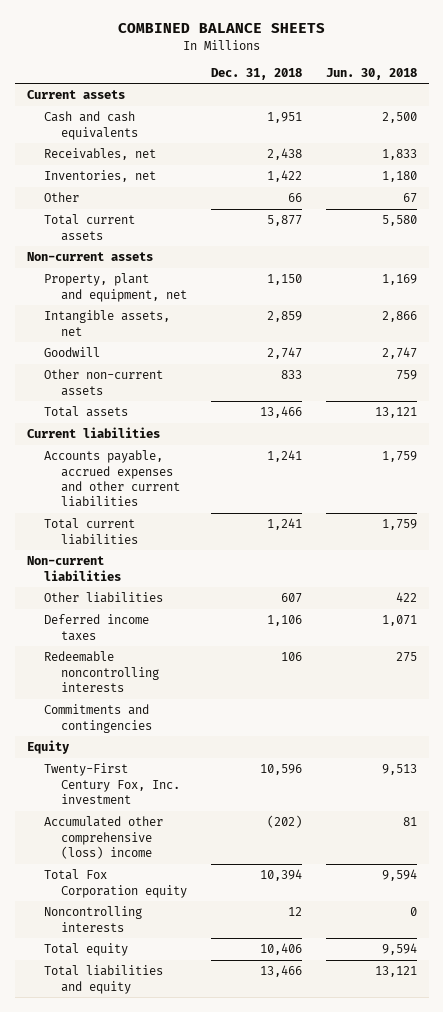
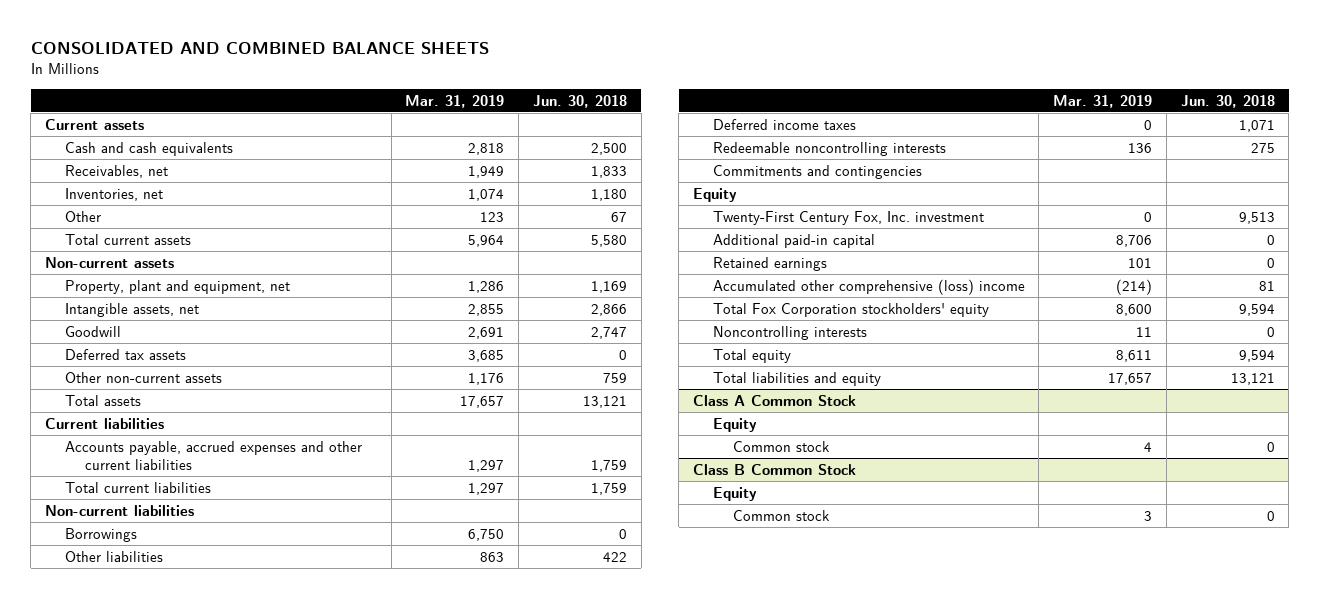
- COMBINED BALANCE SHEETS
+ CONSOLIDATED AND COMBINED BALANCE SHEETS
- | Dec. 31, 2018 | Jun. 30, 2018
+ | Mar. 31, 2019 | Jun. 30, 2018
+ Deferred tax assets | 3,685 | 0
+ Borrowings | 6,750 | 0
+ Additional paid-in capital | 8,706 | 0
+ Retained earnings | 101 | 0
- Total Fox Corporation equity | 10,394 | 9,594
+ Total Fox Corporation stockholders' equity | 8,600 | 9,594
+ Class A Common Stock
+ Equity
+ Common stock | 4 | 0
+ Class B Common Stock
+ Equity
+ Common stock | 3 | 0

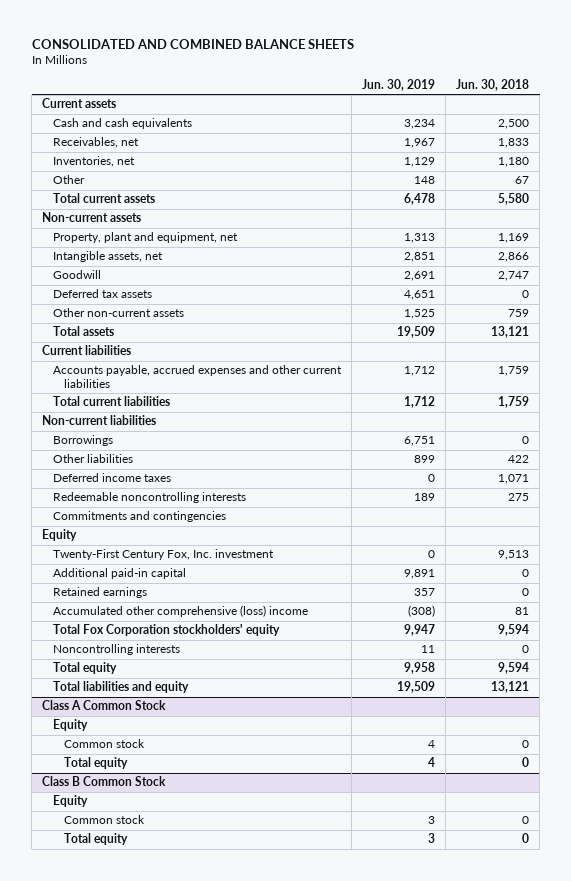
- | Mar. 31, 2019 | Jun. 30, 2018
+ | Jun. 30, 2019 | Jun. 30, 2018
@ Class A Common Stock
+ Total equity | 4 | 0
@ Class B Common Stock
+ Total equity | 3 | 0

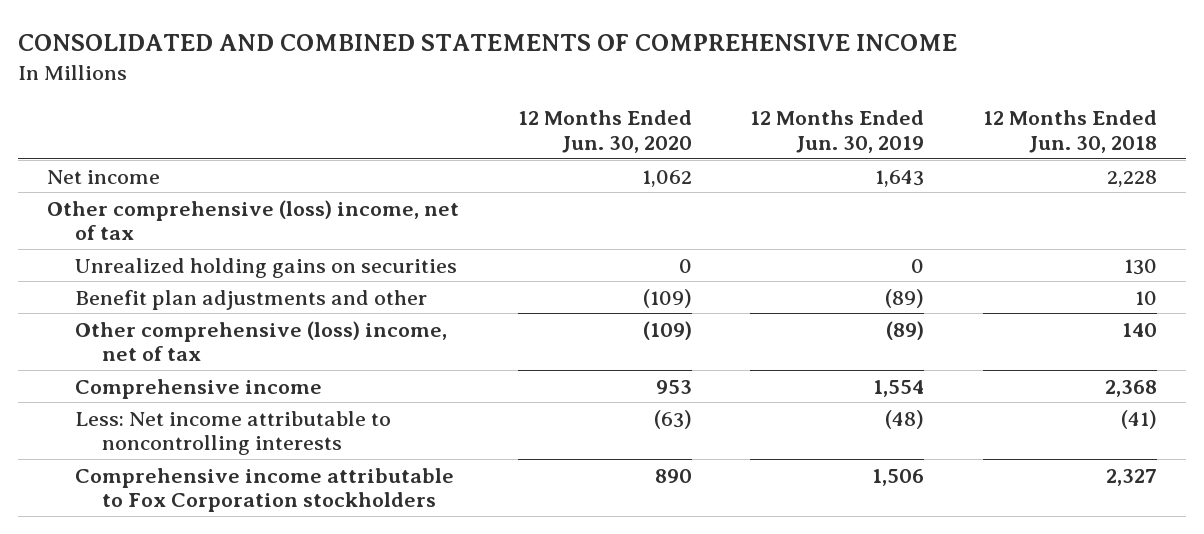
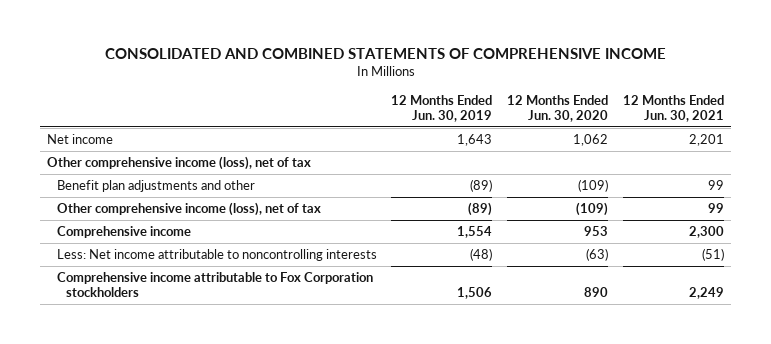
- | 12 Months Ended Jun. 30, 2020 | 12 Months Ended Jun. 30, 2019 | 12 Months Ended Jun. 30, 2018
+ | 12 Months Ended Jun. 30, 2019 | 12 Months Ended Jun. 30, 2020 | 12 Months Ended Jun. 30, 2021
- Other comprehensive (loss) income, net of tax
- Unrealized holding gains on securities | 0 | 0 | 130
+ Other comprehensive income (loss), net of tax
- Other comprehensive (loss) income, net of tax | (109) | (89) | 140
+ Other comprehensive income (loss), net of tax | (89) | (109) | 99

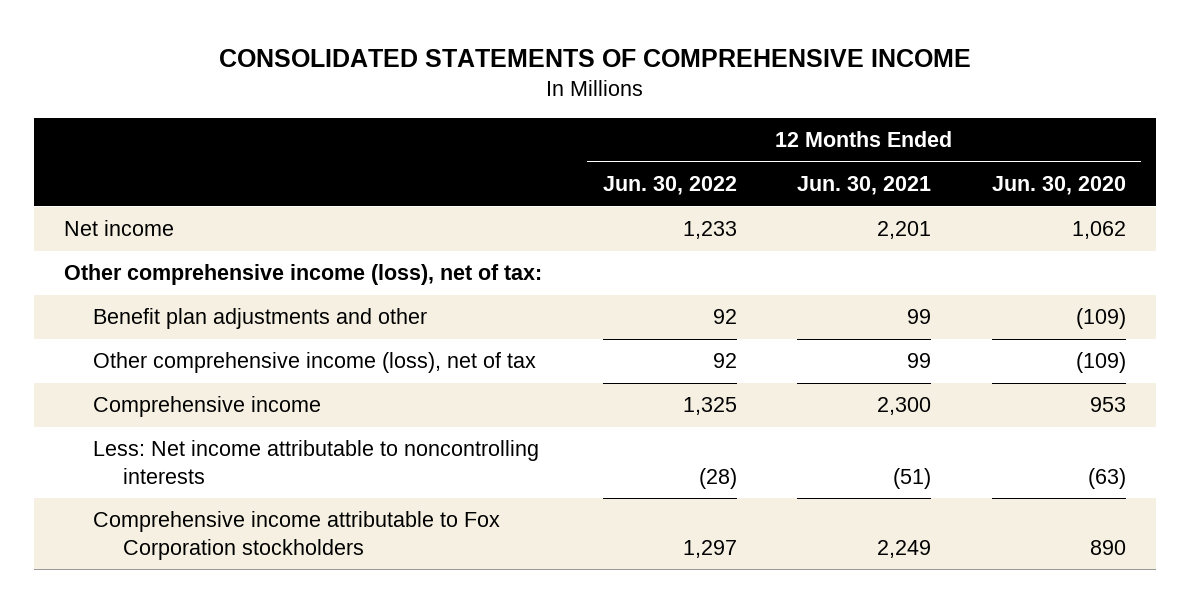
- CONSOLIDATED AND COMBINED STATEMENTS OF COMPREHENSIVE INCOME
+ CONSOLIDATED STATEMENTS OF COMPREHENSIVE INCOME
- | 12 Months Ended Jun. 30, 2019 | 12 Months Ended Jun. 30, 2020 | 12 Months Ended Jun. 30, 2021
+ | 12 Months Ended Jun. 30, 2022 | 12 Months Ended Jun. 30, 2021 | 12 Months Ended Jun. 30, 2020
- Other comprehensive income (loss), net of tax
+ Other comprehensive income (loss), net of tax:

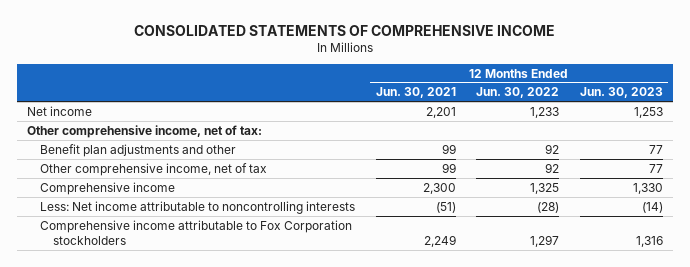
- | 12 Months Ended Jun. 30, 2022 | 12 Months Ended Jun. 30, 2021 | 12 Months Ended Jun. 30, 2020
+ | 12 Months Ended Jun. 30, 2021 | 12 Months Ended Jun. 30, 2022 | 12 Months Ended Jun. 30, 2023
- Other comprehensive income (loss), net of tax:
+ Other comprehensive income, net of tax:
- Other comprehensive income (loss), net of tax | 92 | 99 | (109)
+ Other comprehensive income, net of tax | 99 | 92 | 77

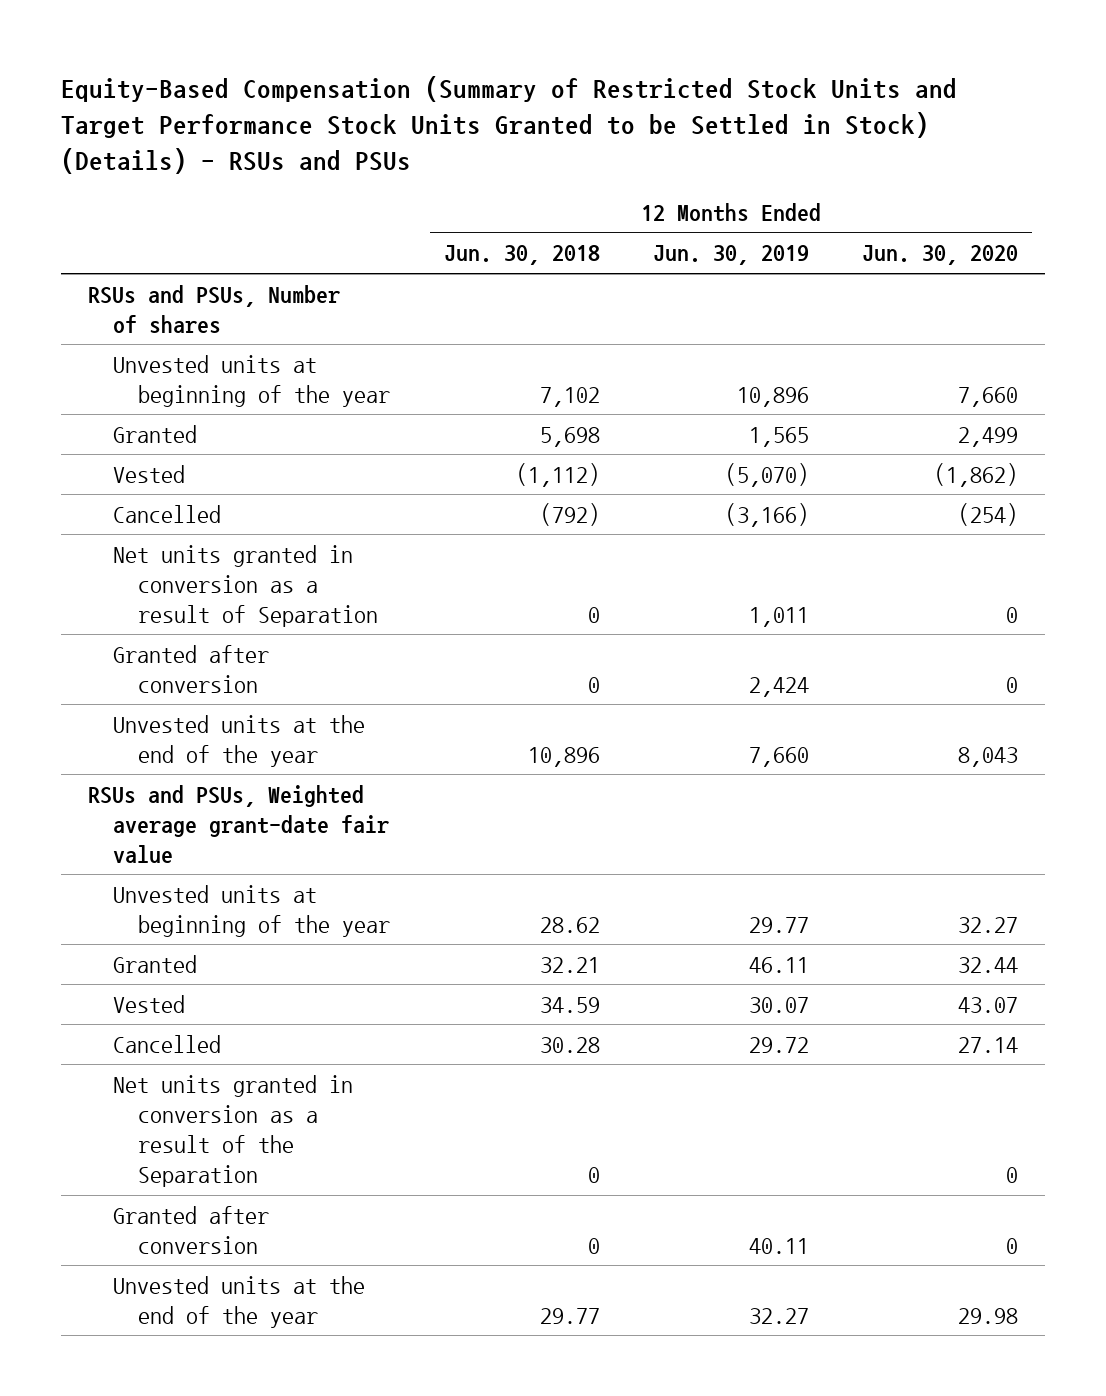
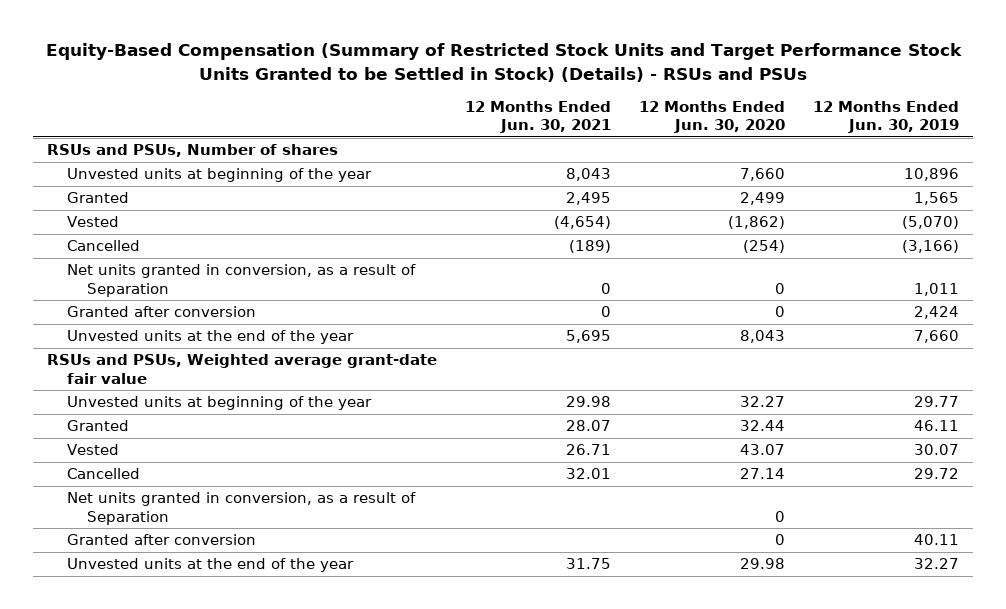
- | 12 Months Ended Jun. 30, 2018 | 12 Months Ended Jun. 30, 2019 | 12 Months Ended Jun. 30, 2020
+ | 12 Months Ended Jun. 30, 2021 | 12 Months Ended Jun. 30, 2020 | 12 Months Ended Jun. 30, 2019
- Net units granted in conversion as a result of Separation | 0 | 1,011 | 0
+ Net units granted in conversion, as a result of Separation | 0 | 0 | 1,011
- Net units granted in conversion as a result of the Separation | 0 | | 0
+ Net units granted in conversion, as a result of Separation | | 0 |

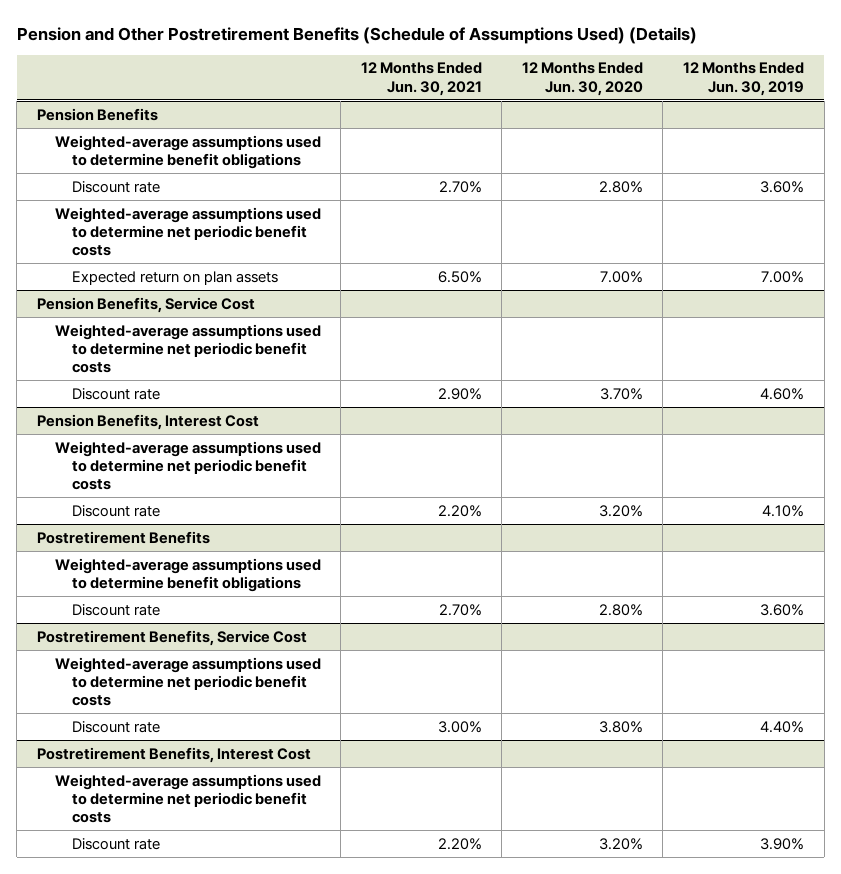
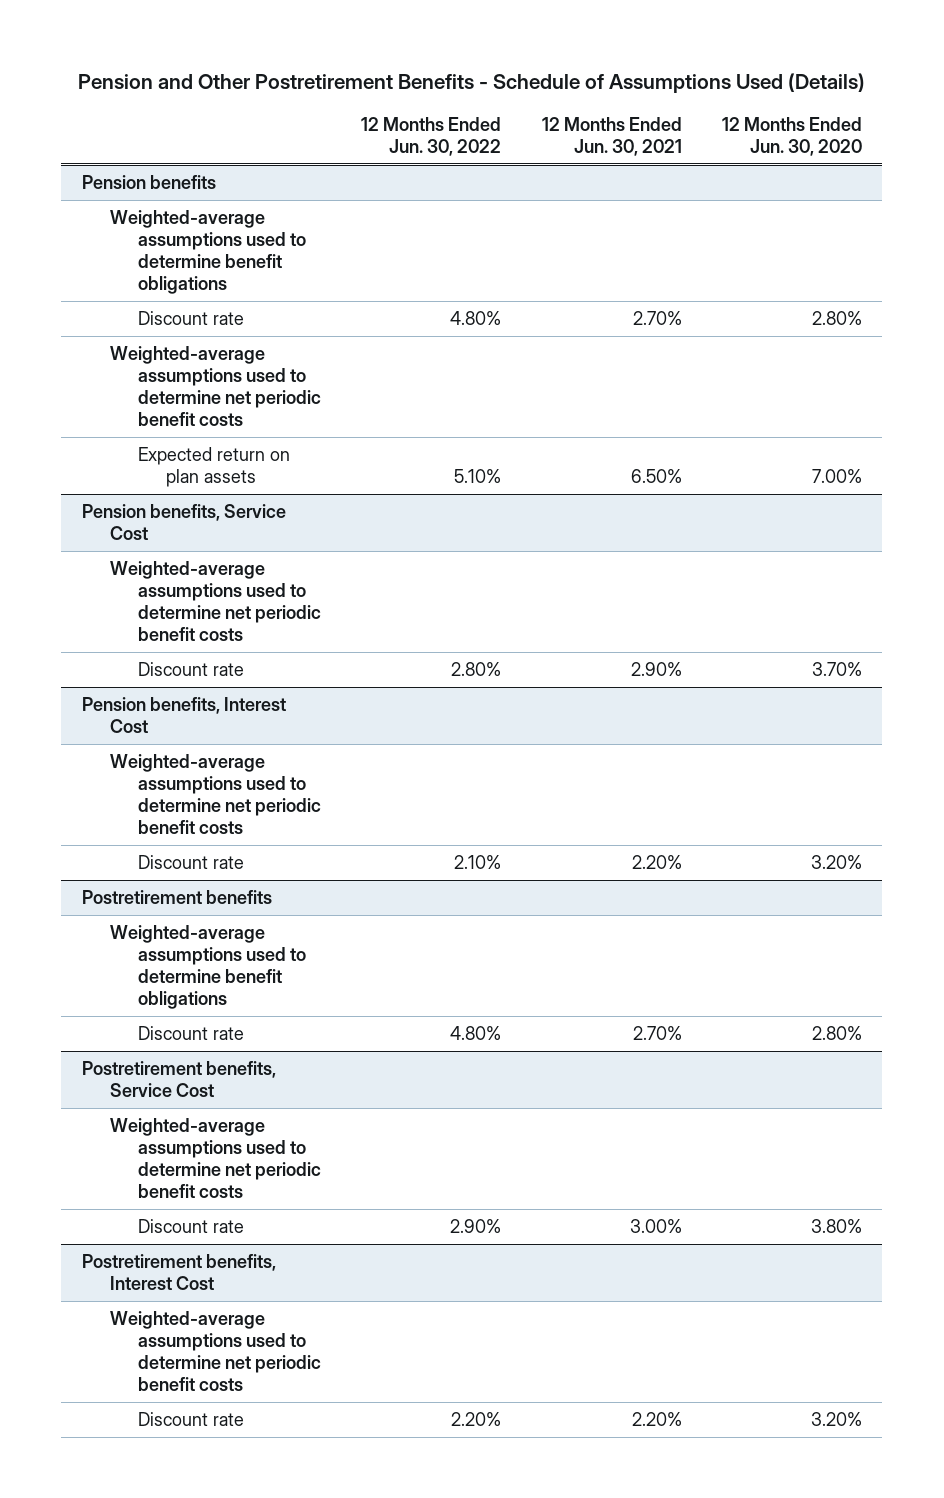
- Pension and Other Postretirement Benefits (Schedule of Assumptions Used) (Details)
+ Pension and Other Postretirement Benefits - Schedule of Assumptions Used (Details)
- | 12 Months Ended Jun. 30, 2021 | 12 Months Ended Jun. 30, 2020 | 12 Months Ended Jun. 30, 2019
+ | 12 Months Ended Jun. 30, 2022 | 12 Months Ended Jun. 30, 2021 | 12 Months Ended Jun. 30, 2020
- Pension Benefits
+ Pension benefits
- Pension Benefits, Service Cost
+ Pension benefits, Service Cost
- Pension Benefits, Interest Cost
+ Pension benefits, Interest Cost
- Postretirement Benefits
+ Postretirement benefits
- Postretirement Benefits, Service Cost
+ Postretirement benefits, Service Cost
- Postretirement Benefits, Interest Cost
+ Postretirement benefits, Interest Cost

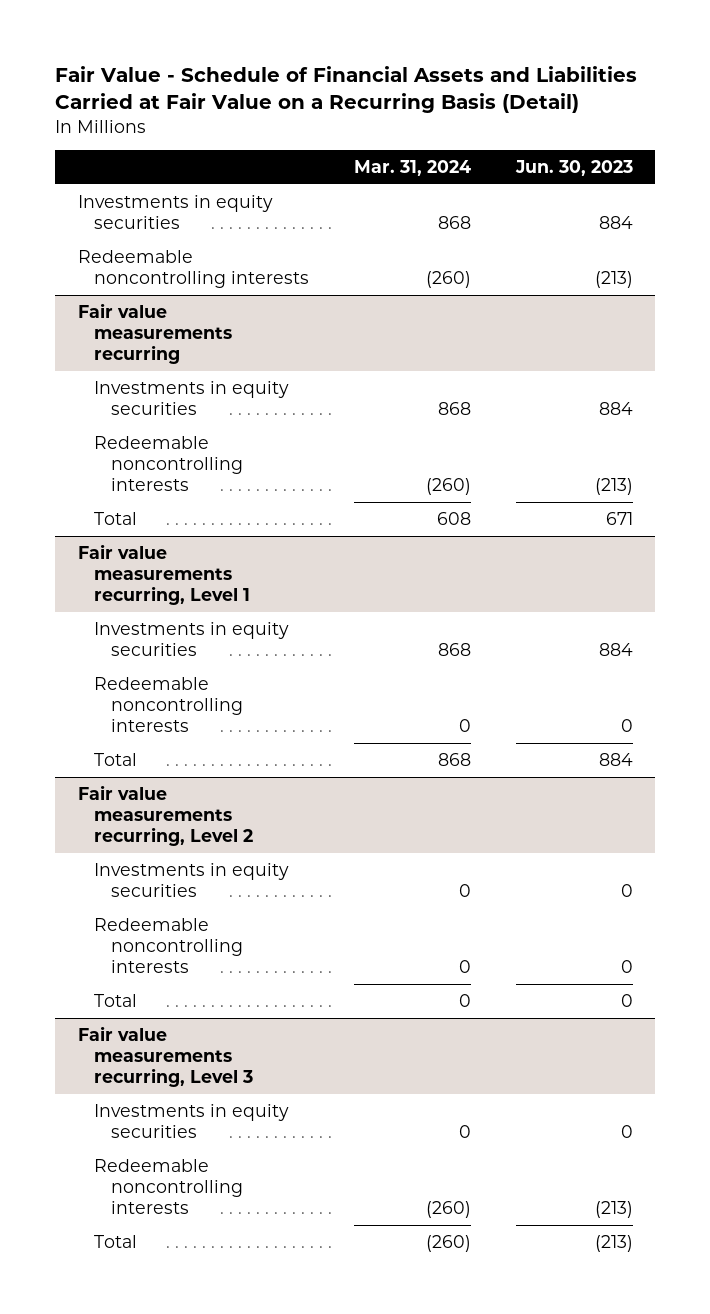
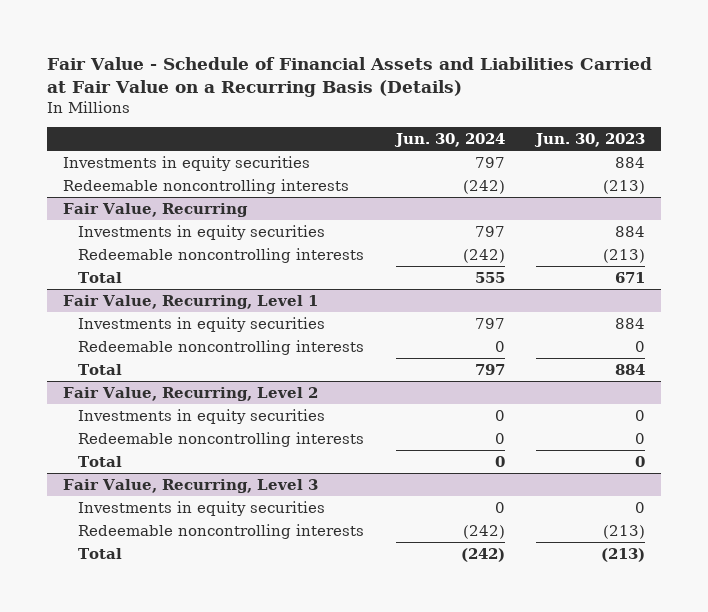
- Fair Value - Schedule of Financial Assets and Liabilities Carried at Fair Value on a Recurring Basis (Detail)
+ Fair Value - Schedule of Financial Assets and Liabilities Carried at Fair Value on a Recurring Basis (Details)
- | Mar. 31, 2024 | Jun. 30, 2023
+ | Jun. 30, 2024 | Jun. 30, 2023
- Fair value measurements recurring
+ Fair Value, Recurring
- Fair value measurements recurring, Level 1
+ Fair Value, Recurring, Level 1
- Fair value measurements recurring, Level 2
+ Fair Value, Recurring, Level 2
- Fair value measurements recurring, Level 3
+ Fair Value, Recurring, Level 3

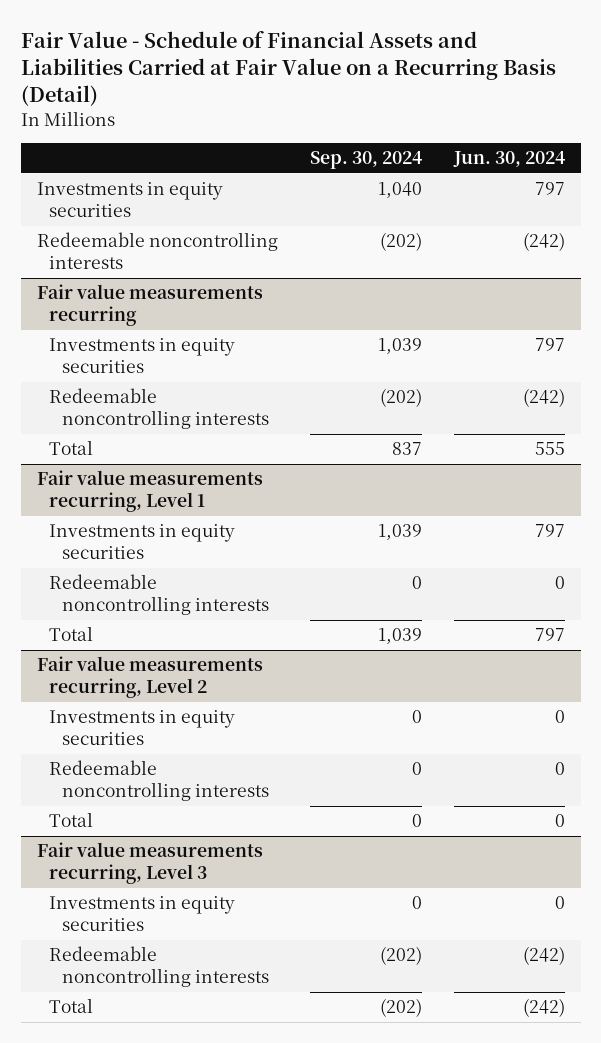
- Fair Value - Schedule of Financial Assets and Liabilities Carried at Fair Value on a Recurring Basis (Details)
+ Fair Value - Schedule of Financial Assets and Liabilities Carried at Fair Value on a Recurring Basis (Detail)
- | Jun. 30, 2024 | Jun. 30, 2023
+ | Sep. 30, 2024 | Jun. 30, 2024
- Fair Value, Recurring
+ Fair value measurements recurring
- Fair Value, Recurring, Level 1
+ Fair value measurements recurring, Level 1
- Fair Value, Recurring, Level 2
+ Fair value measurements recurring, Level 2
- Fair Value, Recurring, Level 3
+ Fair value measurements recurring, Level 3

